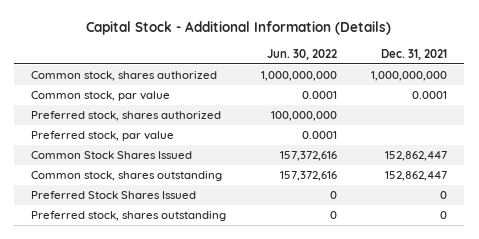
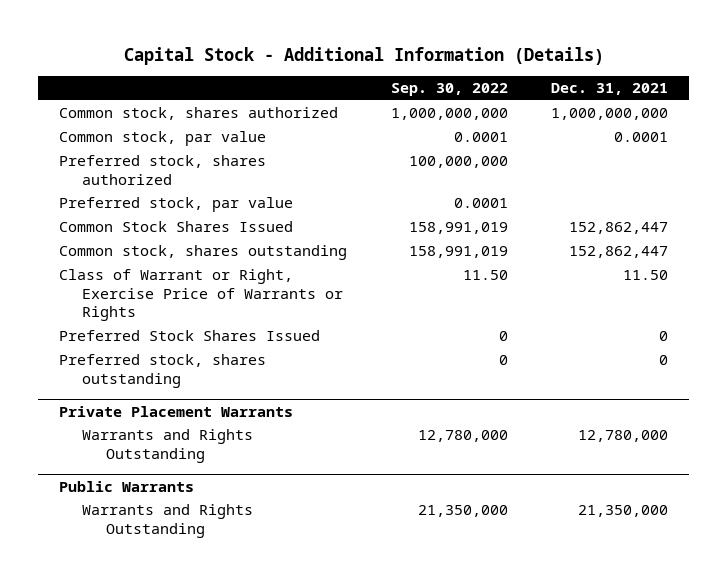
- | Jun. 30, 2022 | Dec. 31, 2021
+ | Sep. 30, 2022 | Dec. 31, 2021
+ Class of Warrant or Right, Exercise Price of Warrants or Rights | 11.50 | 11.50
+ Private Placement Warrants
+ Warrants and Rights Outstanding | 12,780,000 | 12,780,000
+ Public Warrants
+ Warrants and Rights Outstanding | 21,350,000 | 21,350,000

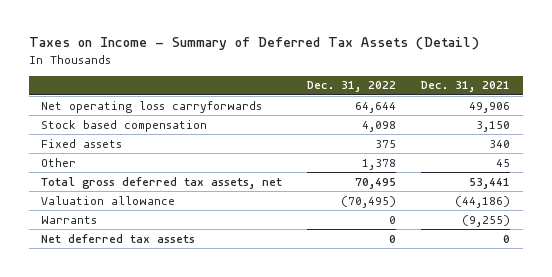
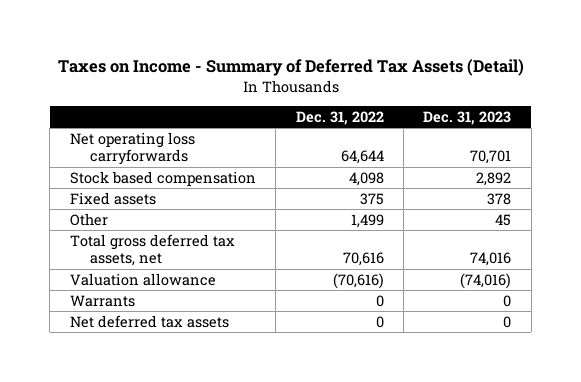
- | Dec. 31, 2022 | Dec. 31, 2021
+ | Dec. 31, 2022 | Dec. 31, 2023
- Other | 1,378 | 45
- Total gross deferred tax assets, net | 70,495 | 53,441
- Valuation allowance | (70,495) | (44,186)
+ Other | 1,499 | 45
+ Total gross deferred tax assets, net | 70,616 | 74,016
+ Valuation allowance | (70,616) | (74,016)

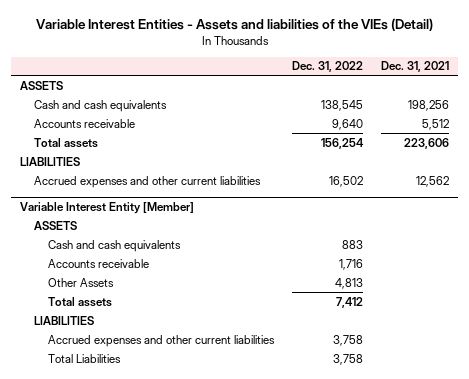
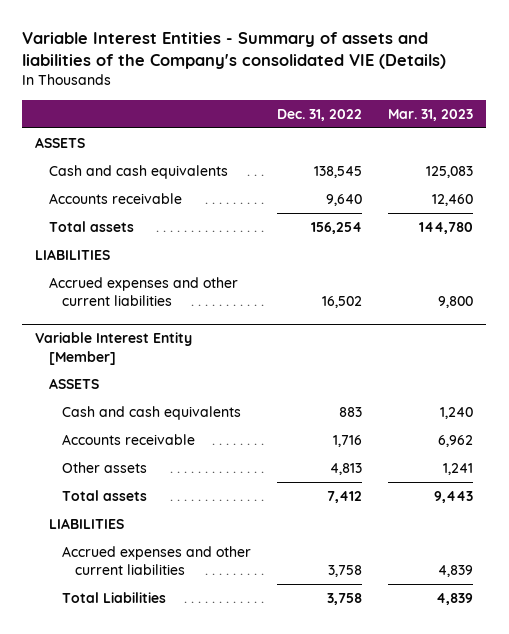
- Variable Interest Entities - Assets and liabilities of the VIEs (Detail)
+ Variable Interest Entities - Summary of assets and liabilities of the Company's consolidated VIE (Details)
- | Dec. 31, 2022 | Dec. 31, 2021
+ | Dec. 31, 2022 | Mar. 31, 2023
@ Variable Interest Entity [Member]
- Other Assets | 4,813 |
+ Other assets | 4,813 | 1,241

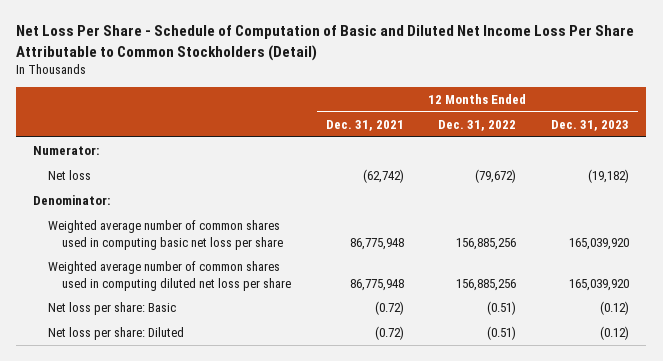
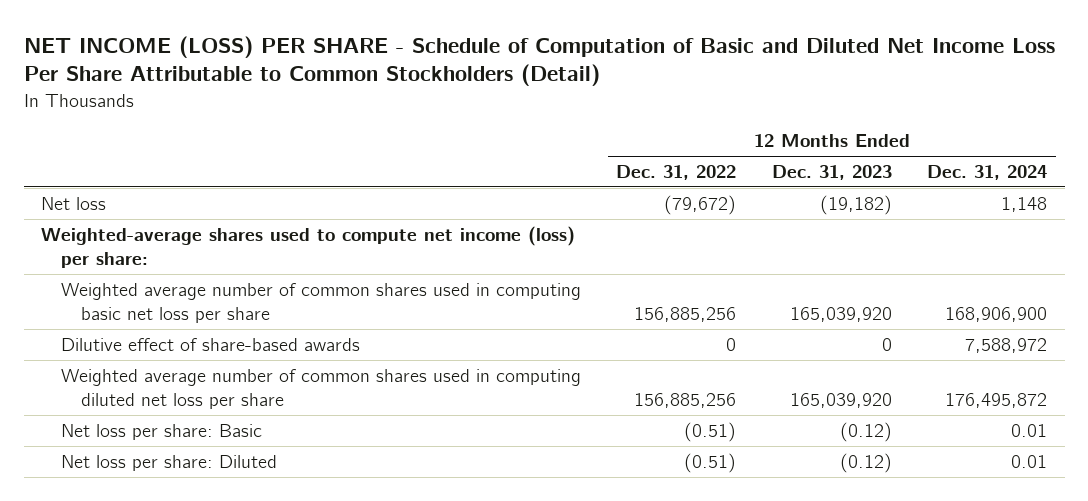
- Net Loss Per Share - Schedule of Computation of Basic and Diluted Net Income Loss Per Share Attributable to Common Stockholders (Detail)
+ NET INCOME (LOSS) PER SHARE - Schedule of Computation of Basic and Diluted Net Income Loss Per Share Attributable to Common Stockholders (Detail)
- | 12 Months Ended Dec. 31, 2021 | 12 Months Ended Dec. 31, 2022 | 12 Months Ended Dec. 31, 2023
+ | 12 Months Ended Dec. 31, 2022 | 12 Months Ended Dec. 31, 2023 | 12 Months Ended Dec. 31, 2024
- Numerator:
- Denominator:
+ Weighted-average shares used to compute net income (loss) per share:
+ Dilutive effect of share-based awards | 0 | 0 | 7,588,972

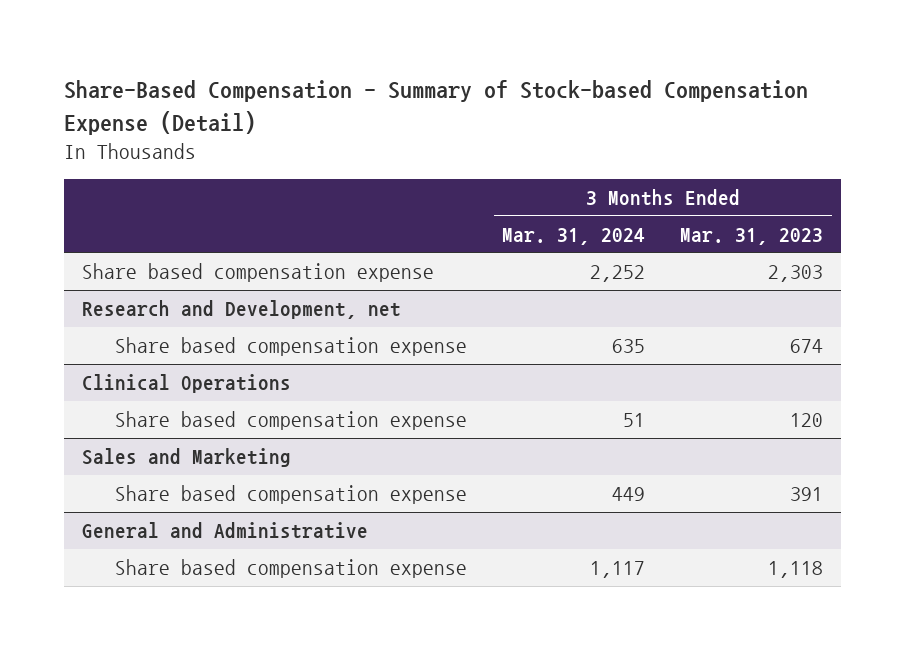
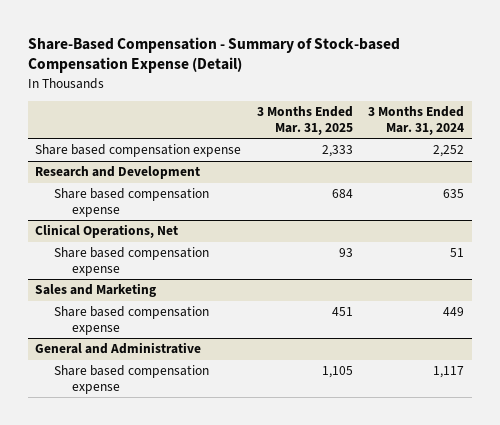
- | 3 Months Ended Mar. 31, 2024 | 3 Months Ended Mar. 31, 2023
+ | 3 Months Ended Mar. 31, 2025 | 3 Months Ended Mar. 31, 2024
- Research and Development, net
+ Research and Development
- Clinical Operations
+ Clinical Operations, Net

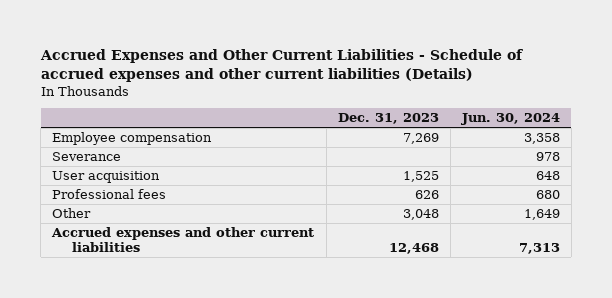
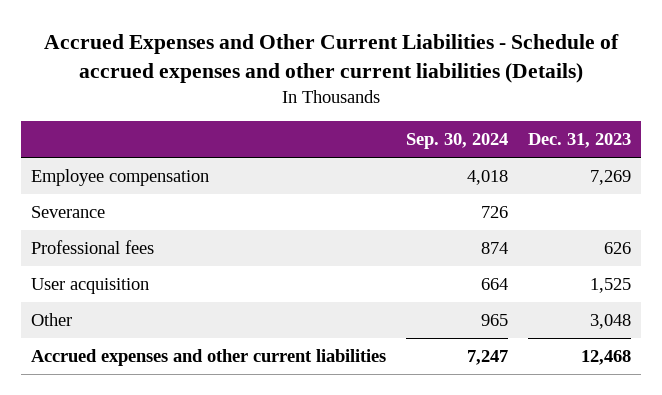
- | Dec. 31, 2023 | Jun. 30, 2024
+ | Sep. 30, 2024 | Dec. 31, 2023
moved down: User acquisition | 664 | 1,525

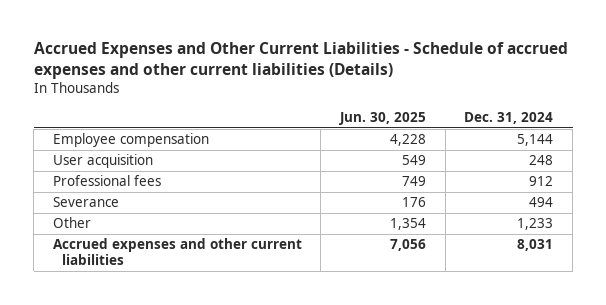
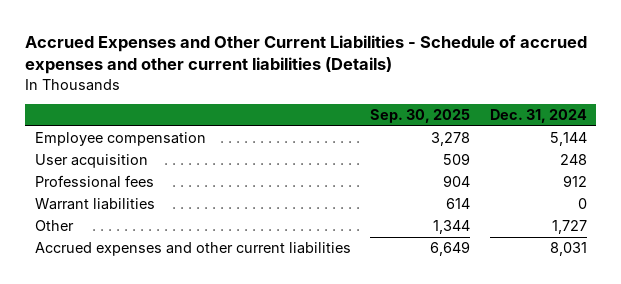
- | Jun. 30, 2025 | Dec. 31, 2024
+ | Sep. 30, 2025 | Dec. 31, 2024
- Severance | 176 | 494
- Other | 1,354 | 1,233
+ Warrant liabilities | 614 | 0
+ Other | 1,344 | 1,727

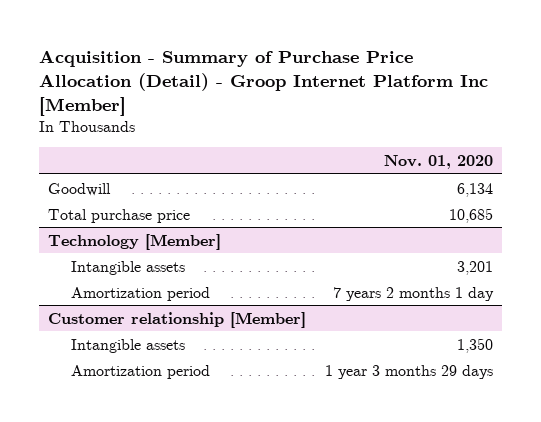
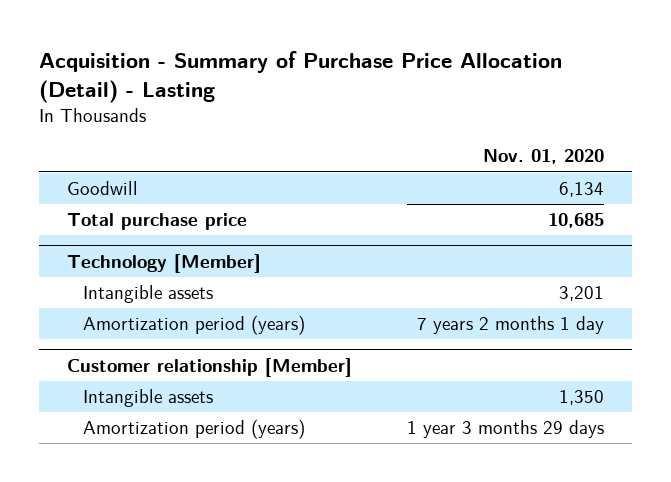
- Acquisition - Summary of Purchase Price Allocation (Detail) - Groop Internet Platform Inc [Member]
+ Acquisition - Summary of Purchase Price Allocation (Detail) - Lasting
@ Technology [Member]
- Amortization period | 7 years 2 months 1 day
+ Amortization period (years) | 7 years 2 months 1 day
@ Customer relationship [Member]
- Amortization period | 1 year 3 months 29 days
+ Amortization period (years) | 1 year 3 months 29 days

